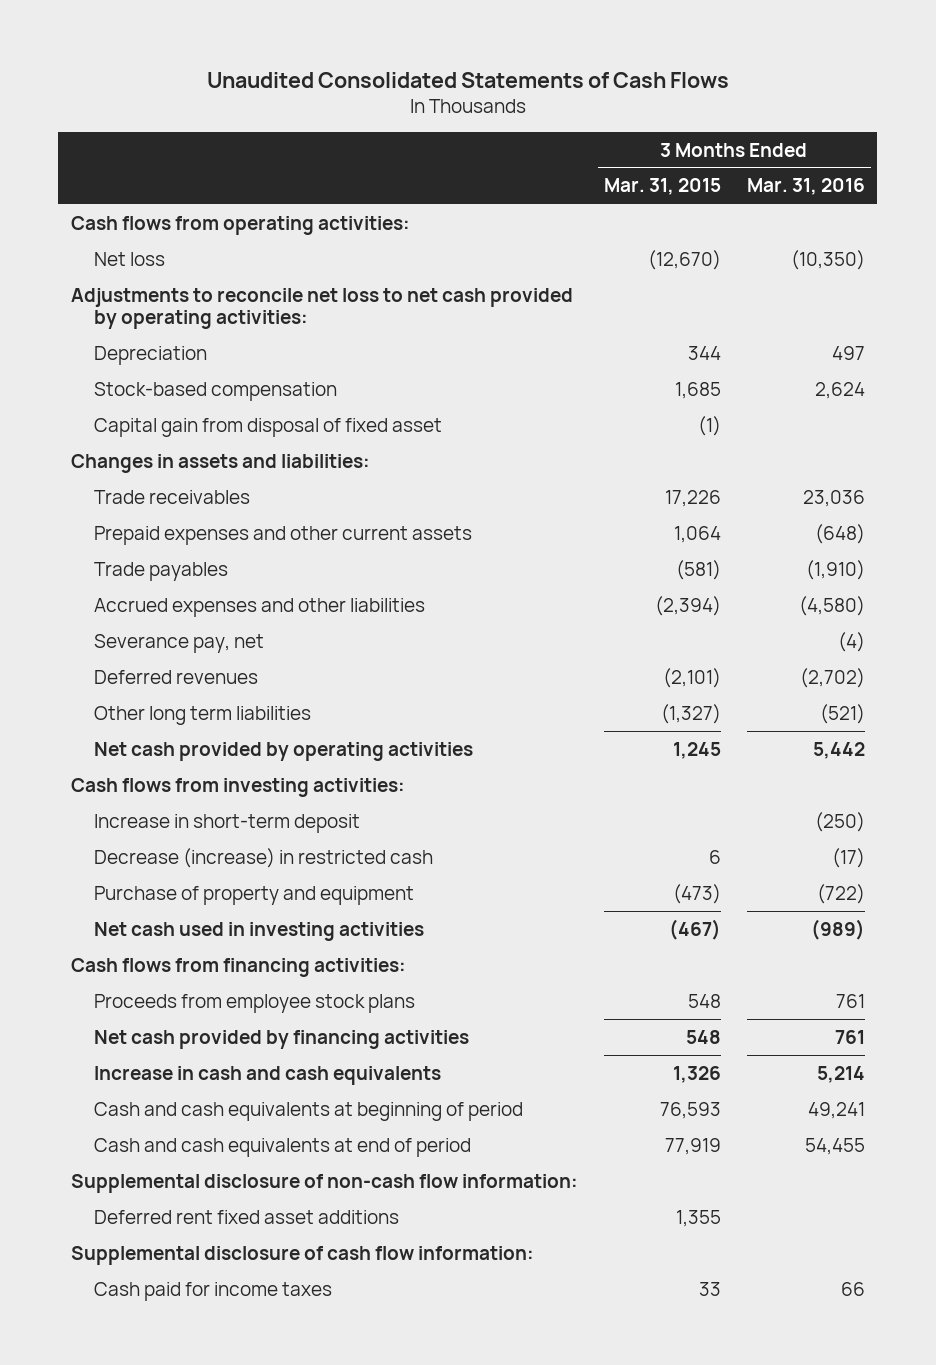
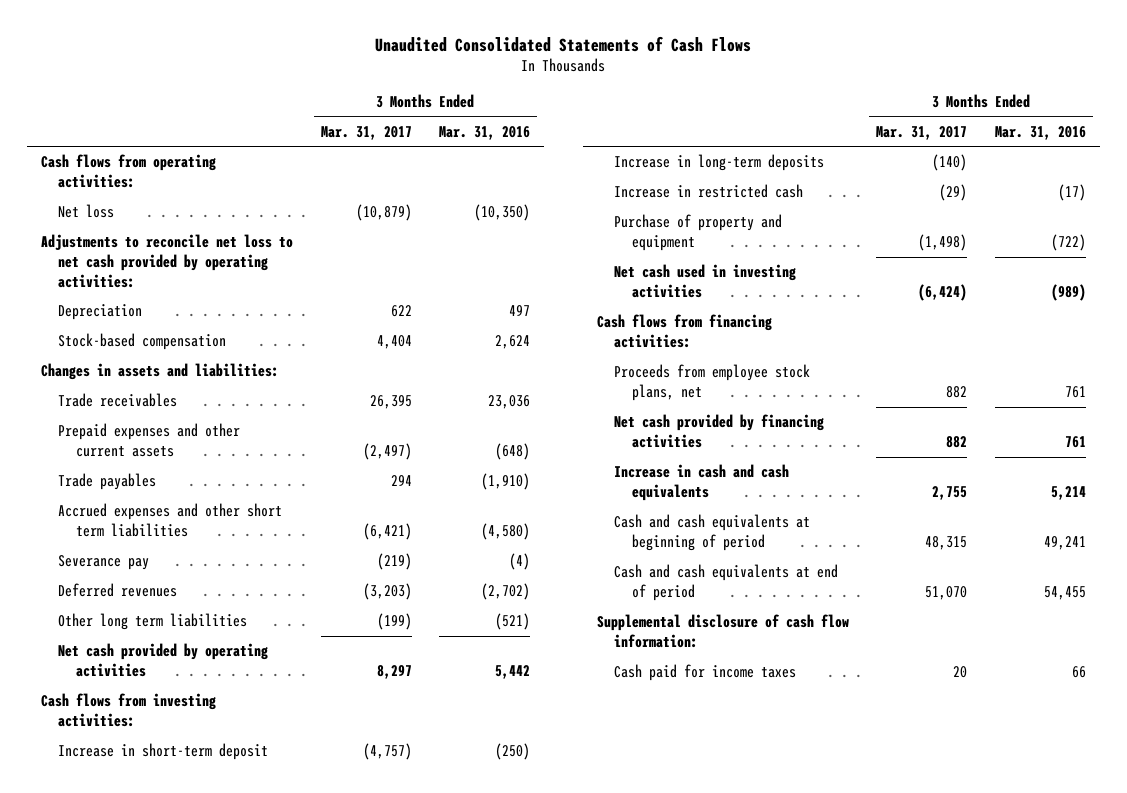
- | 3 Months Ended Mar. 31, 2015 | 3 Months Ended Mar. 31, 2016
+ | 3 Months Ended Mar. 31, 2017 | 3 Months Ended Mar. 31, 2016
- Capital gain from disposal of fixed asset | (1) |
- Accrued expenses and other liabilities | (2,394) | (4,580)
- Severance pay, net | | (4)
+ Accrued expenses and other short term liabilities | (6,421) | (4,580)
+ Severance pay | (219) | (4)
- Decrease (increase) in restricted cash | 6 | (17)
+ Increase in long-term deposits | (140) |
+ Increase in restricted cash | (29) | (17)
- Proceeds from employee stock plans | 548 | 761
+ Proceeds from employee stock plans, net | 882 | 761
- Supplemental disclosure of non-cash flow information:
- Deferred rent fixed asset additions | 1,355 |

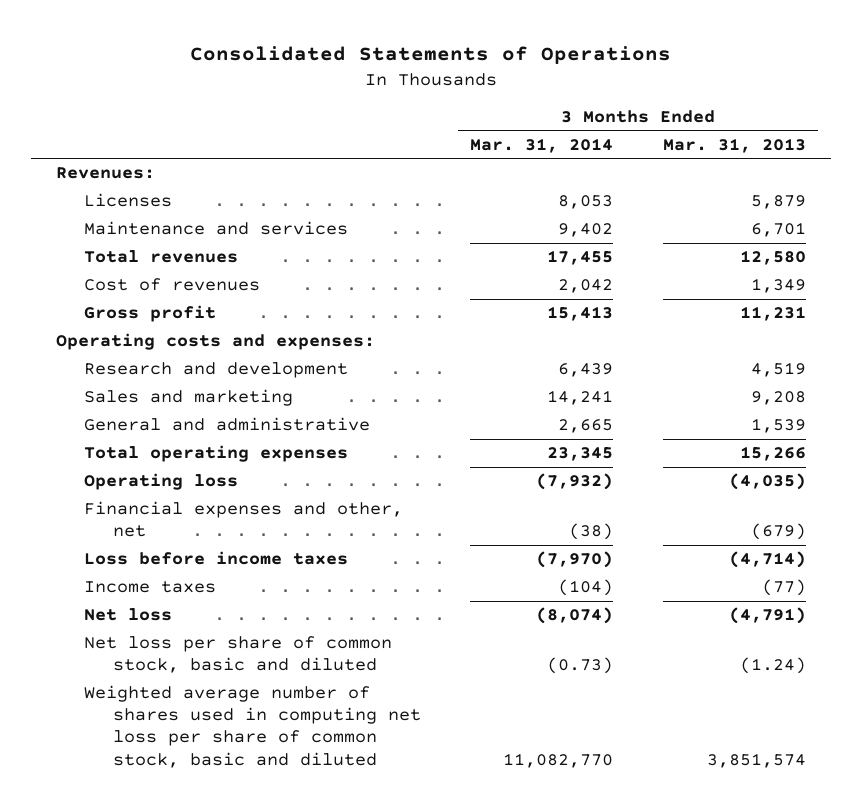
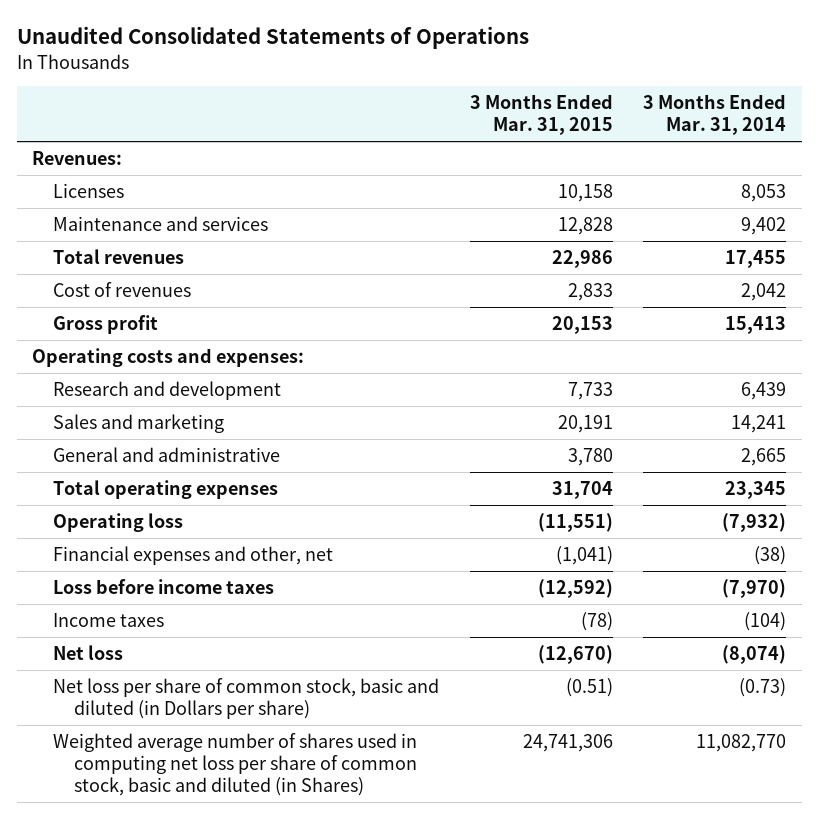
- Consolidated Statements of Operations
+ Unaudited Consolidated Statements of Operations
- | 3 Months Ended Mar. 31, 2014 | 3 Months Ended Mar. 31, 2013
+ | 3 Months Ended Mar. 31, 2015 | 3 Months Ended Mar. 31, 2014
- Net loss per share of common stock, basic and diluted | (0.73) | (1.24)
- Weighted average number of shares used in computing net loss per share of common stock, basic and diluted | 11,082,770 | 3,851,574
+ Net loss per share of common stock, basic and diluted (in Dollars per share) | (0.51) | (0.73)
+ Weighted average number of shares used in computing net loss per share of common stock, basic and diluted (in Shares) | 24,741,306 | 11,082,770

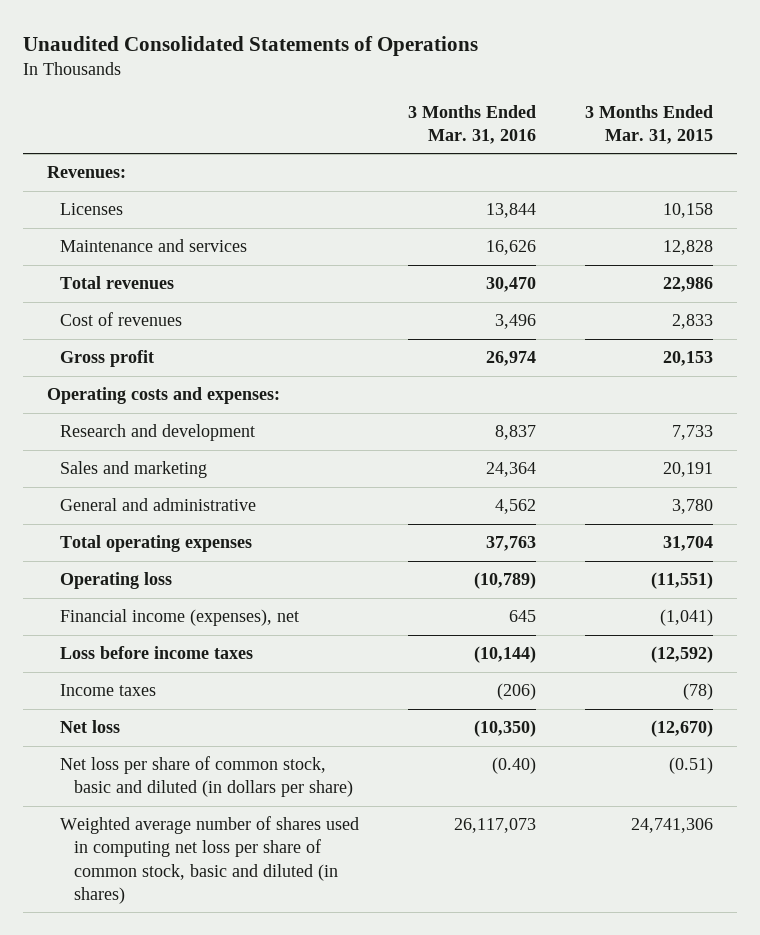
- | 3 Months Ended Mar. 31, 2015 | 3 Months Ended Mar. 31, 2014
+ | 3 Months Ended Mar. 31, 2016 | 3 Months Ended Mar. 31, 2015
- Financial expenses and other, net | (1,041) | (38)
+ Financial income (expenses), net | 645 | (1,041)
- Net loss per share of common stock, basic and diluted (in Dollars per share) | (0.51) | (0.73)
- Weighted average number of shares used in computing net loss per share of common stock, basic and diluted (in Shares) | 24,741,306 | 11,082,770
+ Net loss per share of common stock, basic and diluted (in dollars per share) | (0.40) | (0.51)
+ Weighted average number of shares used in computing net loss per share of common stock, basic and diluted (in shares) | 26,117,073 | 24,741,306

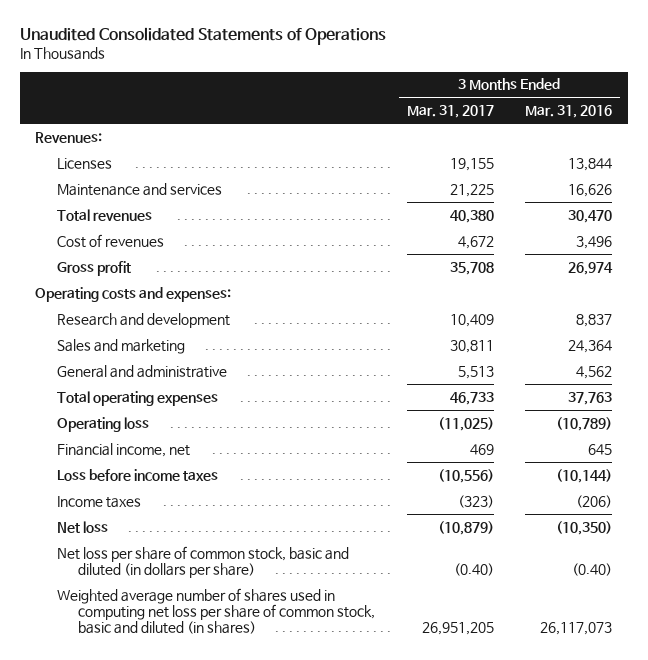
- | 3 Months Ended Mar. 31, 2016 | 3 Months Ended Mar. 31, 2015
+ | 3 Months Ended Mar. 31, 2017 | 3 Months Ended Mar. 31, 2016
- Financial income (expenses), net | 645 | (1,041)
+ Financial income, net | 469 | 645

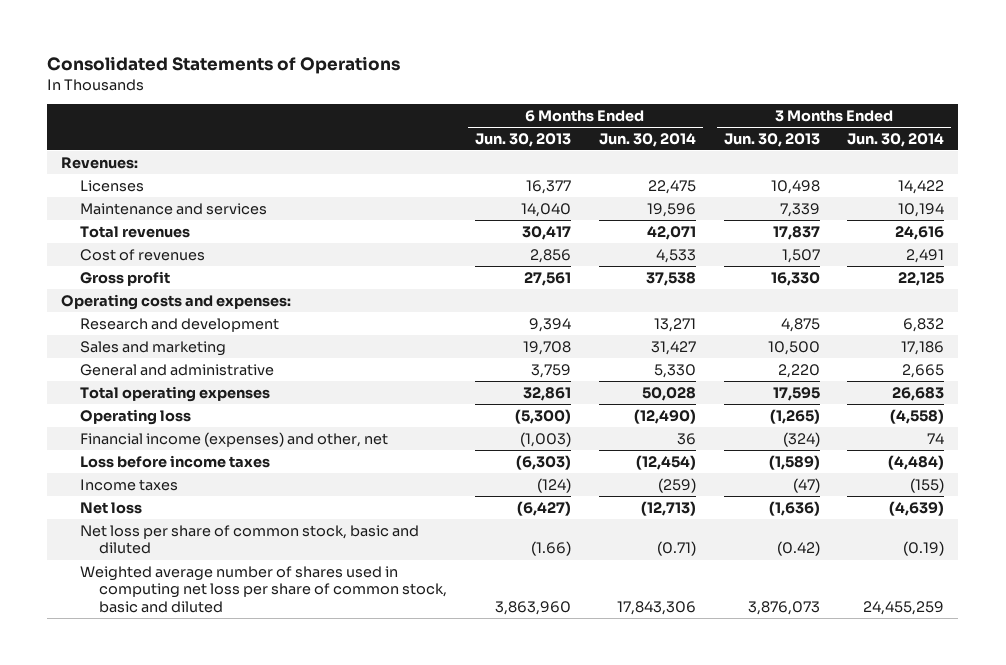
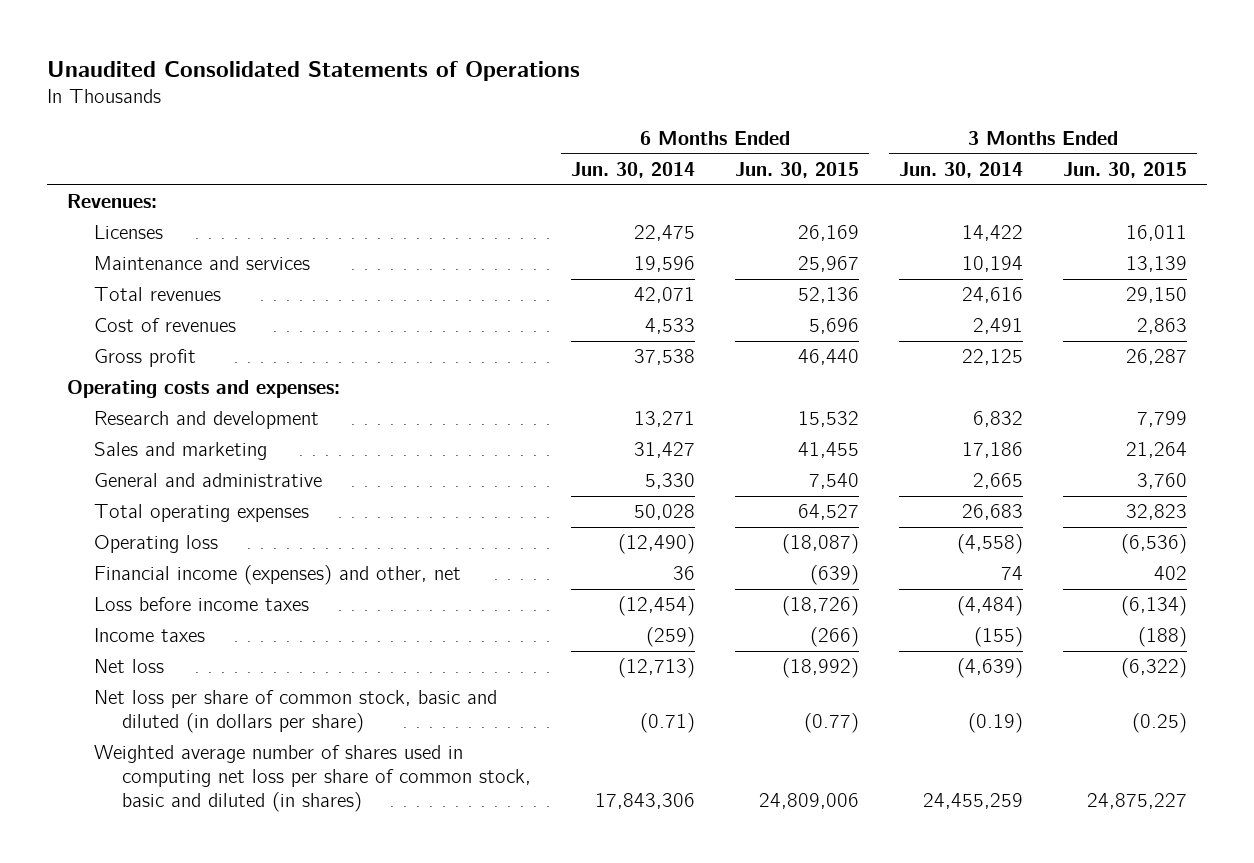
- Consolidated Statements of Operations
+ Unaudited Consolidated Statements of Operations
- | 6 Months Ended Jun. 30, 2013 | 6 Months Ended Jun. 30, 2014 | 3 Months Ended Jun. 30, 2013 | 3 Months Ended Jun. 30, 2014
+ | 6 Months Ended Jun. 30, 2014 | 6 Months Ended Jun. 30, 2015 | 3 Months Ended Jun. 30, 2014 | 3 Months Ended Jun. 30, 2015
- Net loss per share of common stock, basic and diluted | (1.66) | (0.71) | (0.42) | (0.19)
- Weighted average number of shares used in computing net loss per share of common stock, basic and diluted | 3,863,960 | 17,843,306 | 3,876,073 | 24,455,259
+ Net loss per share of common stock, basic and diluted (in dollars per share) | (0.71) | (0.77) | (0.19) | (0.25)
+ Weighted average number of shares used in computing net loss per share of common stock, basic and diluted (in shares) | 17,843,306 | 24,809,006 | 24,455,259 | 24,875,227

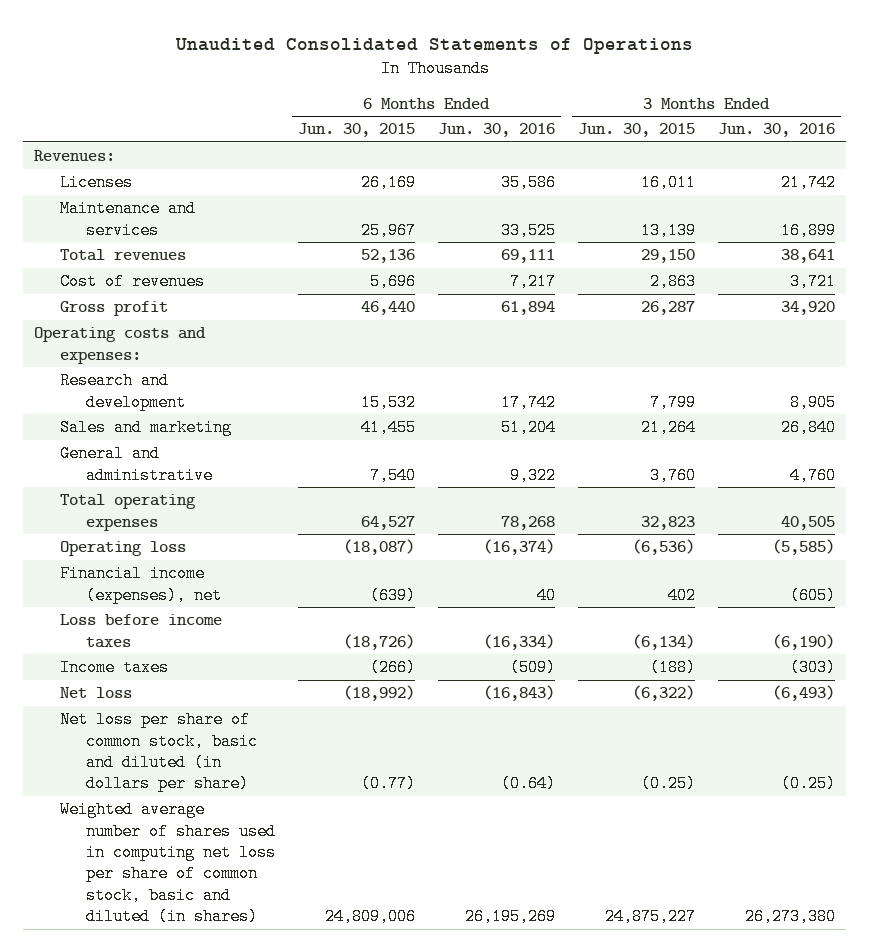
- | 6 Months Ended Jun. 30, 2014 | 6 Months Ended Jun. 30, 2015 | 3 Months Ended Jun. 30, 2014 | 3 Months Ended Jun. 30, 2015
+ | 6 Months Ended Jun. 30, 2015 | 6 Months Ended Jun. 30, 2016 | 3 Months Ended Jun. 30, 2015 | 3 Months Ended Jun. 30, 2016
- Financial income (expenses) and other, net | 36 | (639) | 74 | 402
+ Financial income (expenses), net | (639) | 40 | 402 | (605)

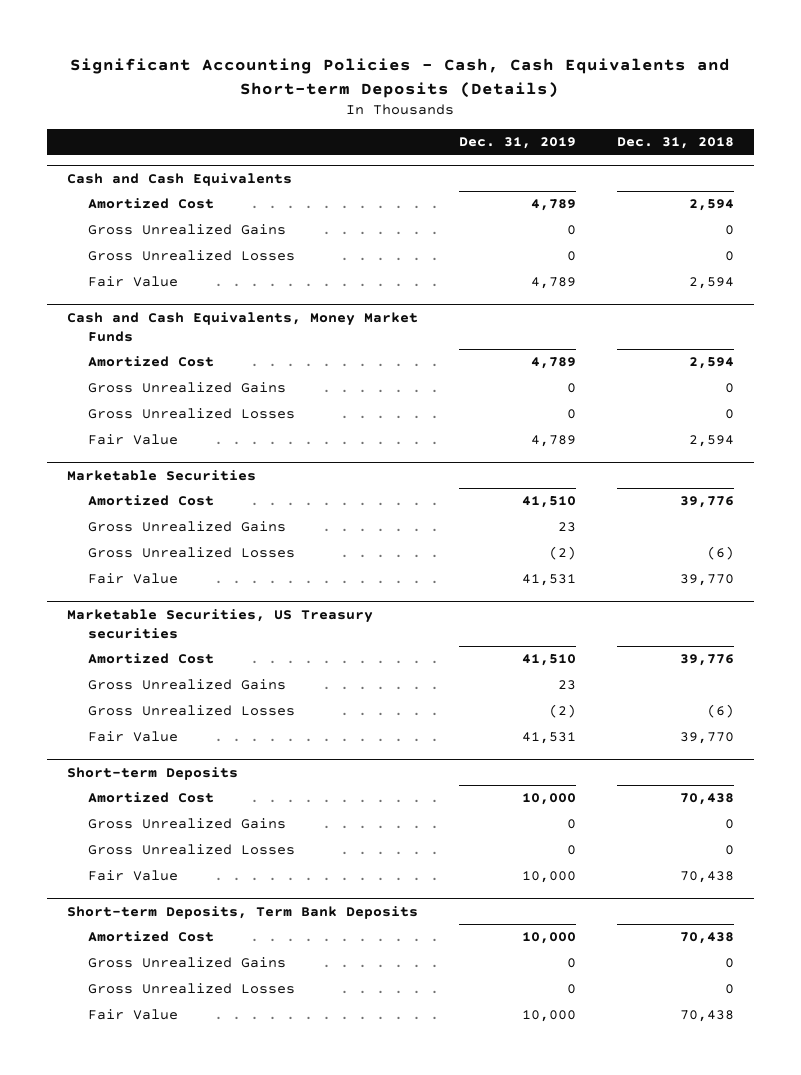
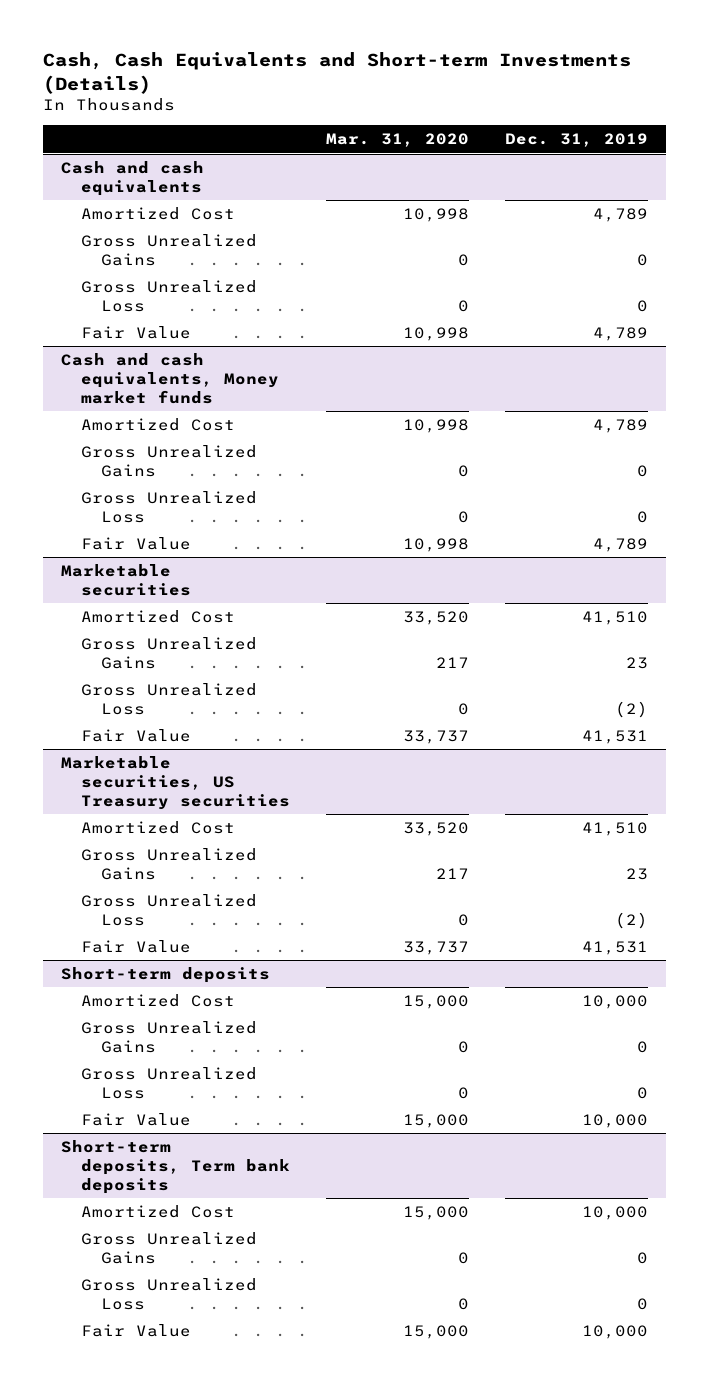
- Significant Accounting Policies - Cash, Cash Equivalents and Short-term Deposits (Details)
+ Cash, Cash Equivalents and Short-term Investments (Details)
- | Dec. 31, 2019 | Dec. 31, 2018
+ | Mar. 31, 2020 | Dec. 31, 2019
- Cash and Cash Equivalents
+ Cash and cash equivalents
- Gross Unrealized Losses | 0 | 0
+ Gross Unrealized Loss | 0 | 0
- Cash and Cash Equivalents, Money Market Funds
+ Cash and cash equivalents, Money market funds
- Gross Unrealized Losses | 0 | 0
+ Gross Unrealized Loss | 0 | 0
- Marketable Securities
+ Marketable securities
- Gross Unrealized Losses | (2) | (6)
+ Gross Unrealized Loss | 0 | (2)
- Marketable Securities, US Treasury securities
+ Marketable securities, US Treasury securities
- Gross Unrealized Losses | (2) | (6)
+ Gross Unrealized Loss | 0 | (2)
- Short-term Deposits
+ Short-term deposits
- Gross Unrealized Losses | 0 | 0
+ Gross Unrealized Loss | 0 | 0
- Short-term Deposits, Term Bank Deposits
+ Short-term deposits, Term bank deposits
- Gross Unrealized Losses | 0 | 0
+ Gross Unrealized Loss | 0 | 0

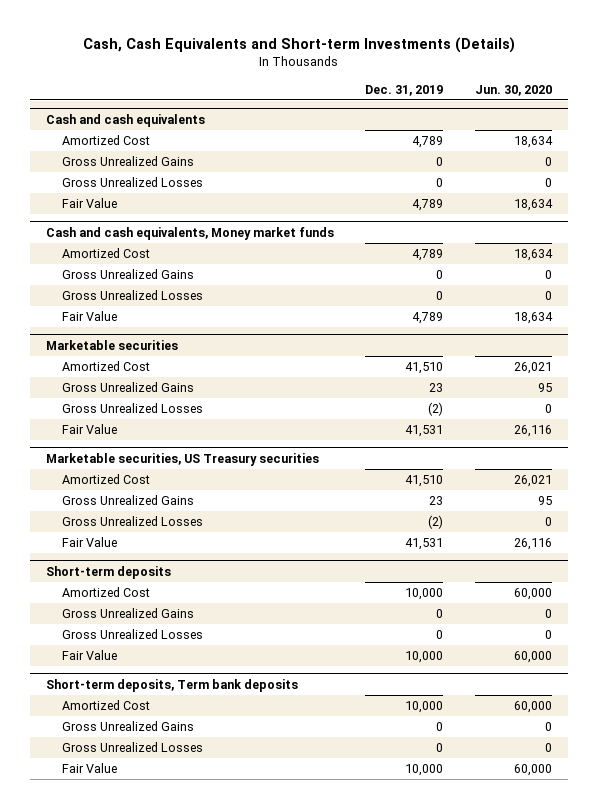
- | Mar. 31, 2020 | Dec. 31, 2019
+ | Dec. 31, 2019 | Jun. 30, 2020
@ Cash and cash equivalents
- Gross Unrealized Loss | 0 | 0
+ Gross Unrealized Losses | 0 | 0
@ Cash and cash equivalents, Money market funds
- Gross Unrealized Loss | 0 | 0
+ Gross Unrealized Losses | 0 | 0
@ Marketable securities
- Gross Unrealized Loss | 0 | (2)
+ Gross Unrealized Losses | (2) | 0
@ Marketable securities, US Treasury securities
- Gross Unrealized Loss | 0 | (2)
+ Gross Unrealized Losses | (2) | 0
@ Short-term deposits
- Gross Unrealized Loss | 0 | 0
+ Gross Unrealized Losses | 0 | 0
@ Short-term deposits, Term bank deposits
- Gross Unrealized Loss | 0 | 0
+ Gross Unrealized Losses | 0 | 0

